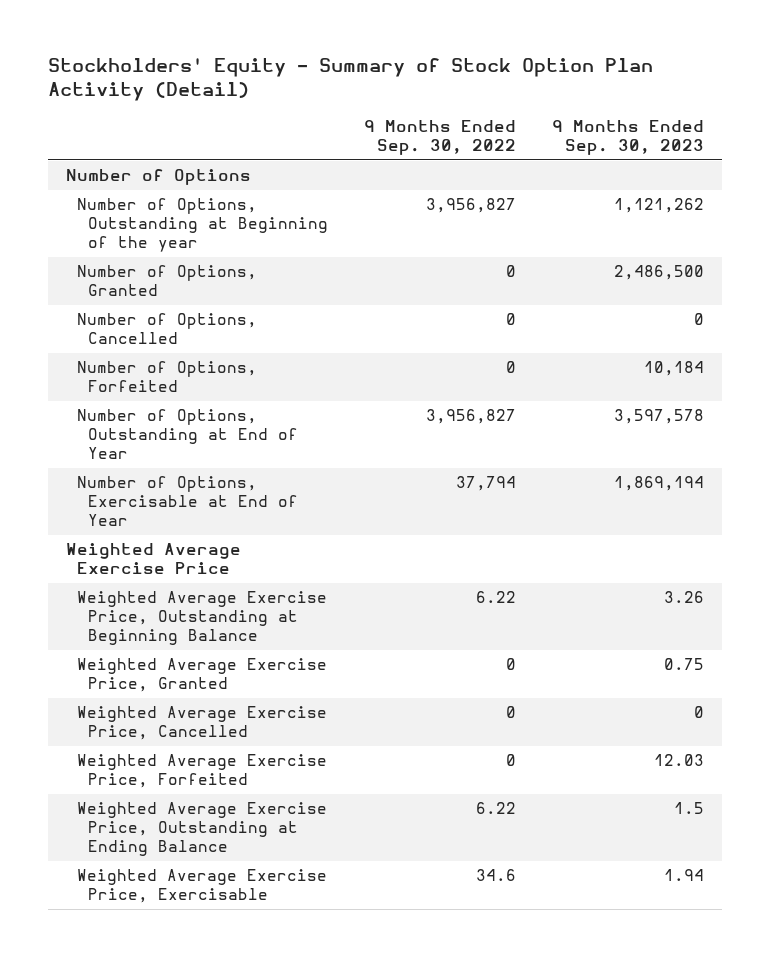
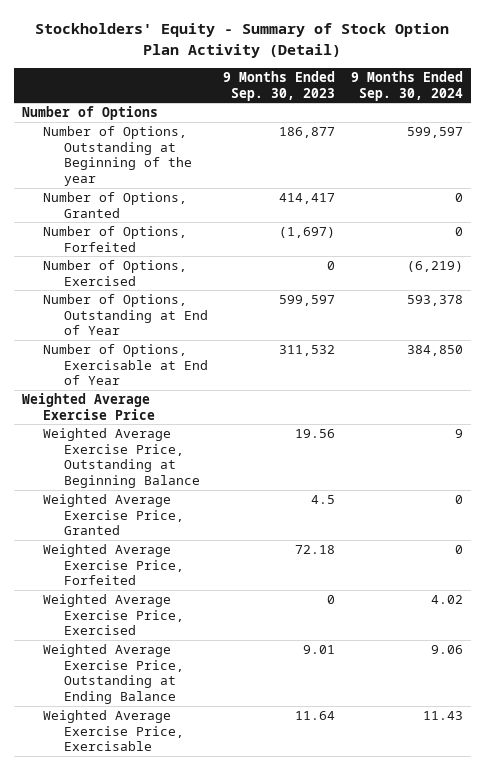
- | 9 Months Ended Sep. 30, 2022 | 9 Months Ended Sep. 30, 2023
+ | 9 Months Ended Sep. 30, 2023 | 9 Months Ended Sep. 30, 2024
- Number of Options, Outstanding at Beginning of the year | 3,956,827 | 1,121,262
- Number of Options, Granted | 0 | 2,486,500
- Number of Options, Cancelled | 0 | 0
- Number of Options, Forfeited | 0 | 10,184
- Number of Options, Outstanding at End of Year | 3,956,827 | 3,597,578
- Number of Options, Exercisable at End of Year | 37,794 | 1,869,194
+ Number of Options, Outstanding at Beginning of the year | 186,877 | 599,597
+ Number of Options, Granted | 414,417 | 0
+ Number of Options, Forfeited | (1,697) | 0
+ Number of Options, Exercised | 0 | (6,219)
+ Number of Options, Outstanding at End of Year | 599,597 | 593,378
+ Number of Options, Exercisable at End of Year | 311,532 | 384,850
- Weighted Average Exercise Price, Outstanding at Beginning Balance | 6.22 | 3.26
- Weighted Average Exercise Price, Granted | 0 | 0.75
- Weighted Average Exercise Price, Cancelled | 0 | 0
- Weighted Average Exercise Price, Forfeited | 0 | 12.03
- Weighted Average Exercise Price, Outstanding at Ending Balance | 6.22 | 1.5
- Weighted Average Exercise Price, Exercisable | 34.6 | 1.94
+ Weighted Average Exercise Price, Outstanding at Beginning Balance | 19.56 | 9
+ Weighted Average Exercise Price, Granted | 4.5 | 0
+ Weighted Average Exercise Price, Forfeited | 72.18 | 0
+ Weighted Average Exercise Price, Exercised | 0 | 4.02
+ Weighted Average Exercise Price, Outstanding at Ending Balance | 9.01 | 9.06
+ Weighted Average Exercise Price, Exercisable | 11.64 | 11.43

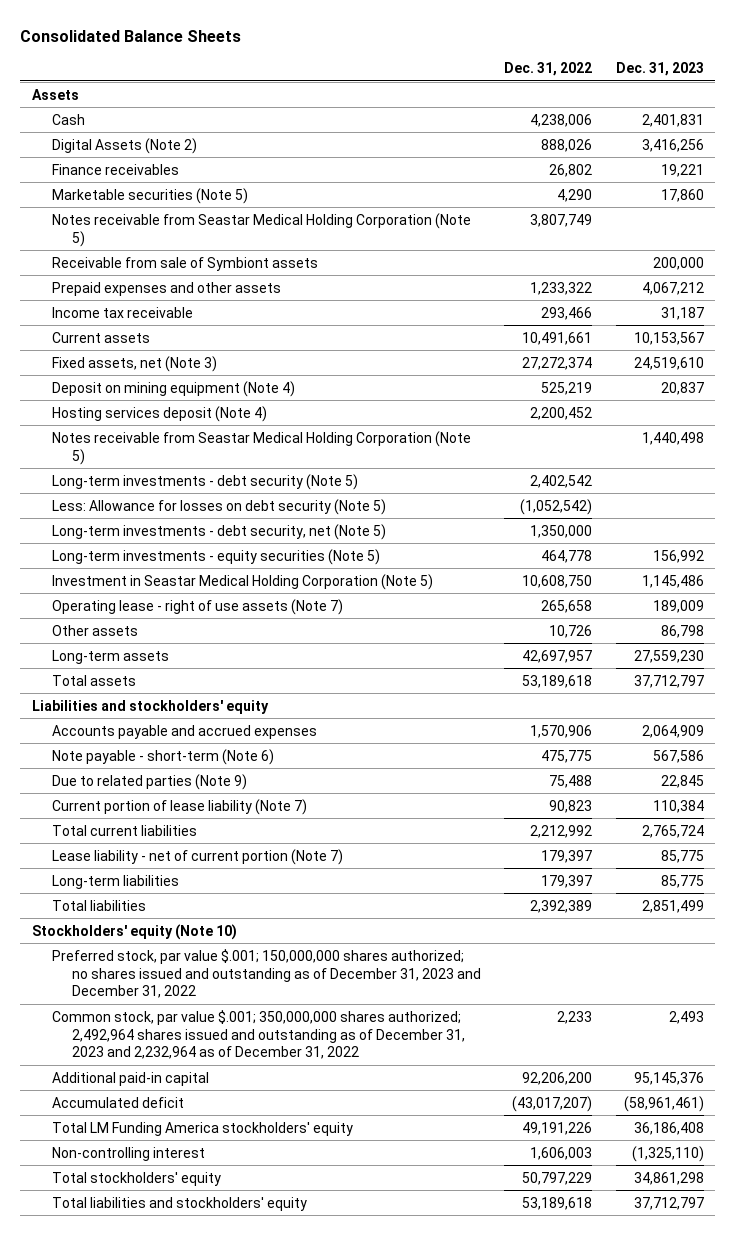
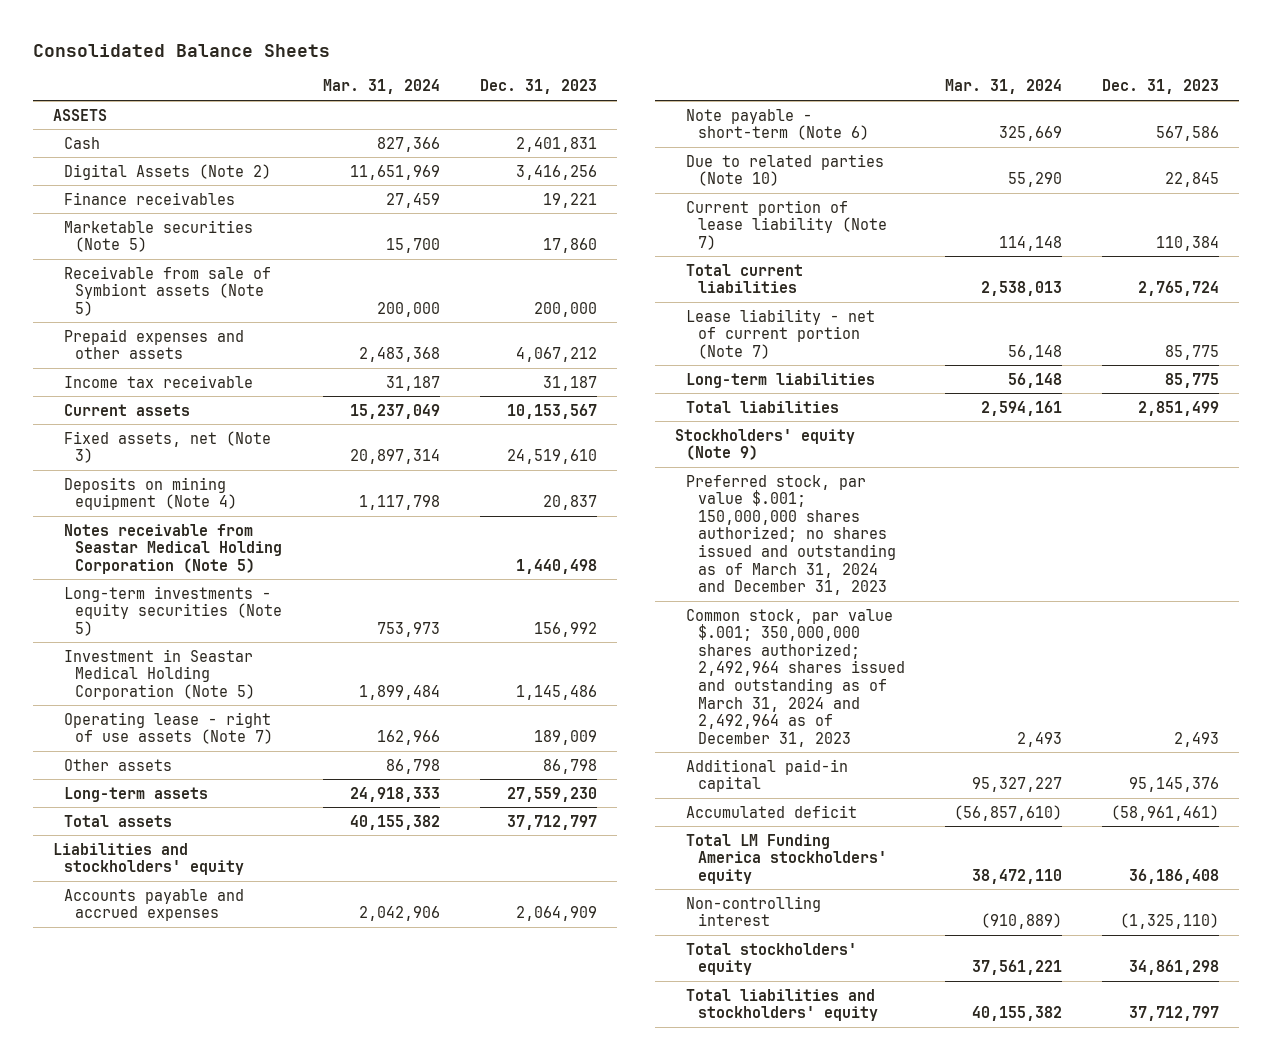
- | Dec. 31, 2022 | Dec. 31, 2023
+ | Mar. 31, 2024 | Dec. 31, 2023
- Assets
+ ASSETS
- Notes receivable from Seastar Medical Holding Corporation (Note 5) | 3,807,749 |
- Receivable from sale of Symbiont assets | | 200,000
+ Receivable from sale of Symbiont assets (Note 5) | 200,000 | 200,000
- Deposit on mining equipment (Note 4) | 525,219 | 20,837
- Hosting services deposit (Note 4) | 2,200,452 |
+ Deposits on mining equipment (Note 4) | 1,117,798 | 20,837
- Long-term investments - debt security (Note 5) | 2,402,542 |
- Less: Allowance for losses on debt security (Note 5) | (1,052,542) |
- Long-term investments - debt security, net (Note 5) | 1,350,000 |
- Due to related parties (Note 9) | 75,488 | 22,845
+ Due to related parties (Note 10) | 55,290 | 22,845
- Stockholders' equity (Note 10)
- Preferred stock, par value $.001; 150,000,000 shares authorized; no shares issued and outstanding as of December 31, 2023 and December 31, 2022
- Common stock, par value $.001; 350,000,000 shares authorized; 2,492,964 shares issued and outstanding as of December 31, 2023 and 2,232,964 as of December 31, 2022 | 2,233 | 2,493
+ Stockholders' equity (Note 9)
+ Preferred stock, par value $.001; 150,000,000 shares authorized; no shares issued and outstanding as of March 31, 2024 and December 31, 2023
+ Common stock, par value $.001; 350,000,000 shares authorized; 2,492,964 shares issued and outstanding as of March 31, 2024 and 2,492,964 as of December 31, 2023 | 2,493 | 2,493

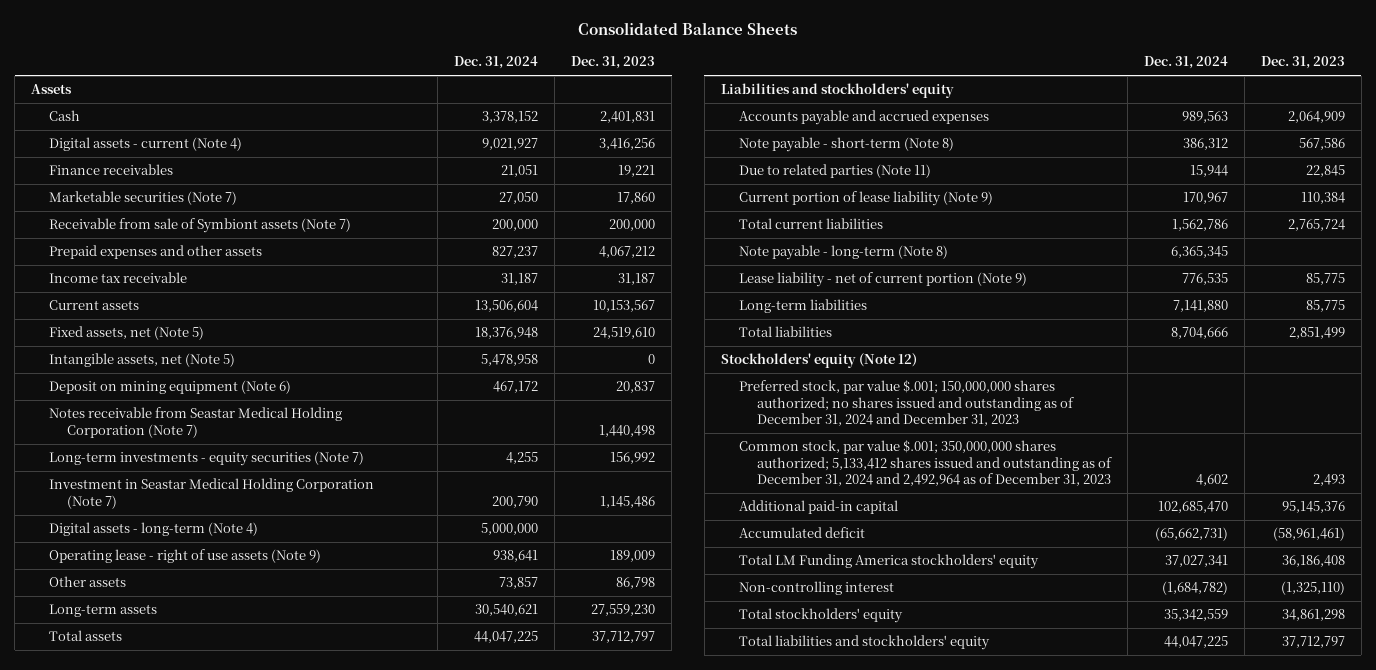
- | Mar. 31, 2024 | Dec. 31, 2023
+ | Dec. 31, 2024 | Dec. 31, 2023
- ASSETS
+ Assets
- Digital Assets (Note 2) | 11,651,969 | 3,416,256
+ Digital assets - current (Note 4) | 9,021,927 | 3,416,256
- Marketable securities (Note 5) | 15,700 | 17,860
- Receivable from sale of Symbiont assets (Note 5) | 200,000 | 200,000
+ Marketable securities (Note 7) | 27,050 | 17,860
+ Receivable from sale of Symbiont assets (Note 7) | 200,000 | 200,000
- Fixed assets, net (Note 3) | 20,897,314 | 24,519,610
- Deposits on mining equipment (Note 4) | 1,117,798 | 20,837
- Notes receivable from Seastar Medical Holding Corporation (Note 5) | | 1,440,498
- Long-term investments - equity securities (Note 5) | 753,973 | 156,992
- Investment in Seastar Medical Holding Corporation (Note 5) | 1,899,484 | 1,145,486
- Operating lease - right of use assets (Note 7) | 162,966 | 189,009
+ Fixed assets, net (Note 5) | 18,376,948 | 24,519,610
+ Intangible assets, net (Note 5) | 5,478,958 | 0
+ Deposit on mining equipment (Note 6) | 467,172 | 20,837
+ Notes receivable from Seastar Medical Holding Corporation (Note 7) | | 1,440,498
+ Long-term investments - equity securities (Note 7) | 4,255 | 156,992
+ Investment in Seastar Medical Holding Corporation (Note 7) | 200,790 | 1,145,486
+ Digital assets - long-term (Note 4) | 5,000,000 |
+ Operating lease - right of use assets (Note 9) | 938,641 | 189,009
- Note payable - short-term (Note 6) | 325,669 | 567,586
- Due to related parties (Note 10) | 55,290 | 22,845
- Current portion of lease liability (Note 7) | 114,148 | 110,384
+ Note payable - short-term (Note 8) | 386,312 | 567,586
+ Due to related parties (Note 11) | 15,944 | 22,845
+ Current portion of lease liability (Note 9) | 170,967 | 110,384
- Lease liability - net of current portion (Note 7) | 56,148 | 85,775
+ Note payable - long-term (Note 8) | 6,365,345 |
+ Lease liability - net of current portion (Note 9) | 776,535 | 85,775
- Stockholders' equity (Note 9)
- Preferred stock, par value $.001; 150,000,000 shares authorized; no shares issued and outstanding as of March 31, 2024 and December 31, 2023
- Common stock, par value $.001; 350,000,000 shares authorized; 2,492,964 shares issued and outstanding as of March 31, 2024 and 2,492,964 as of December 31, 2023 | 2,493 | 2,493
+ Stockholders' equity (Note 12)
+ Preferred stock, par value $.001; 150,000,000 shares authorized; no shares issued and outstanding as of December 31, 2024 and December 31, 2023
+ Common stock, par value $.001; 350,000,000 shares authorized; 5,133,412 shares issued and outstanding as of December 31, 2024 and 2,492,964 as of December 31, 2023 | 4,602 | 2,493

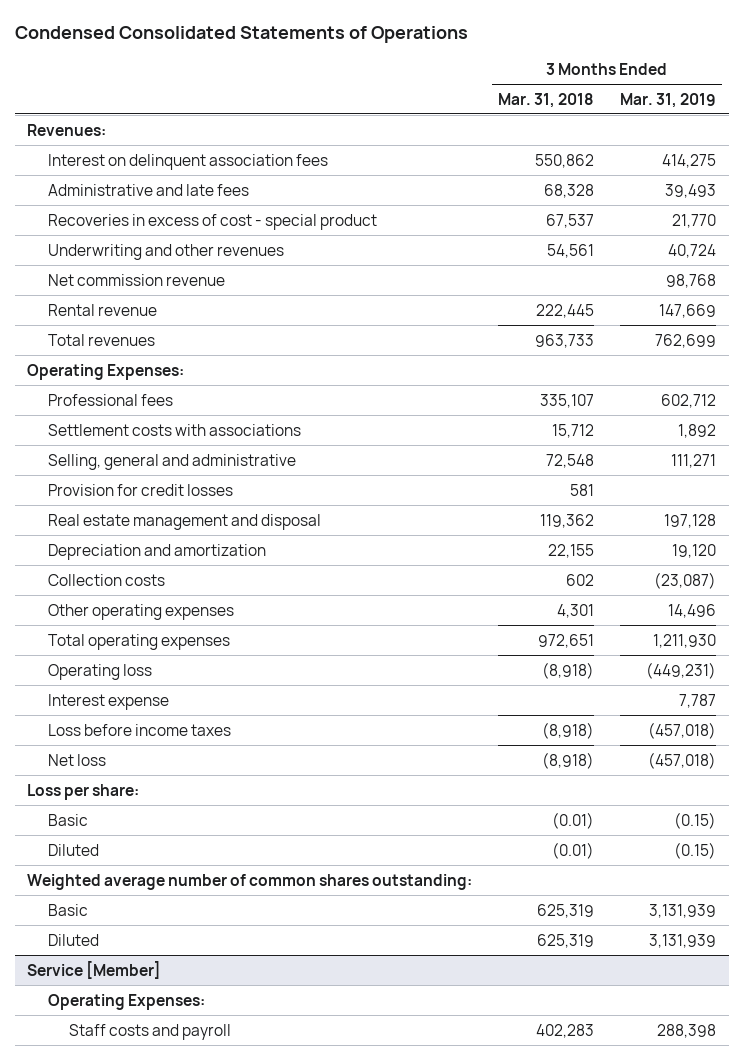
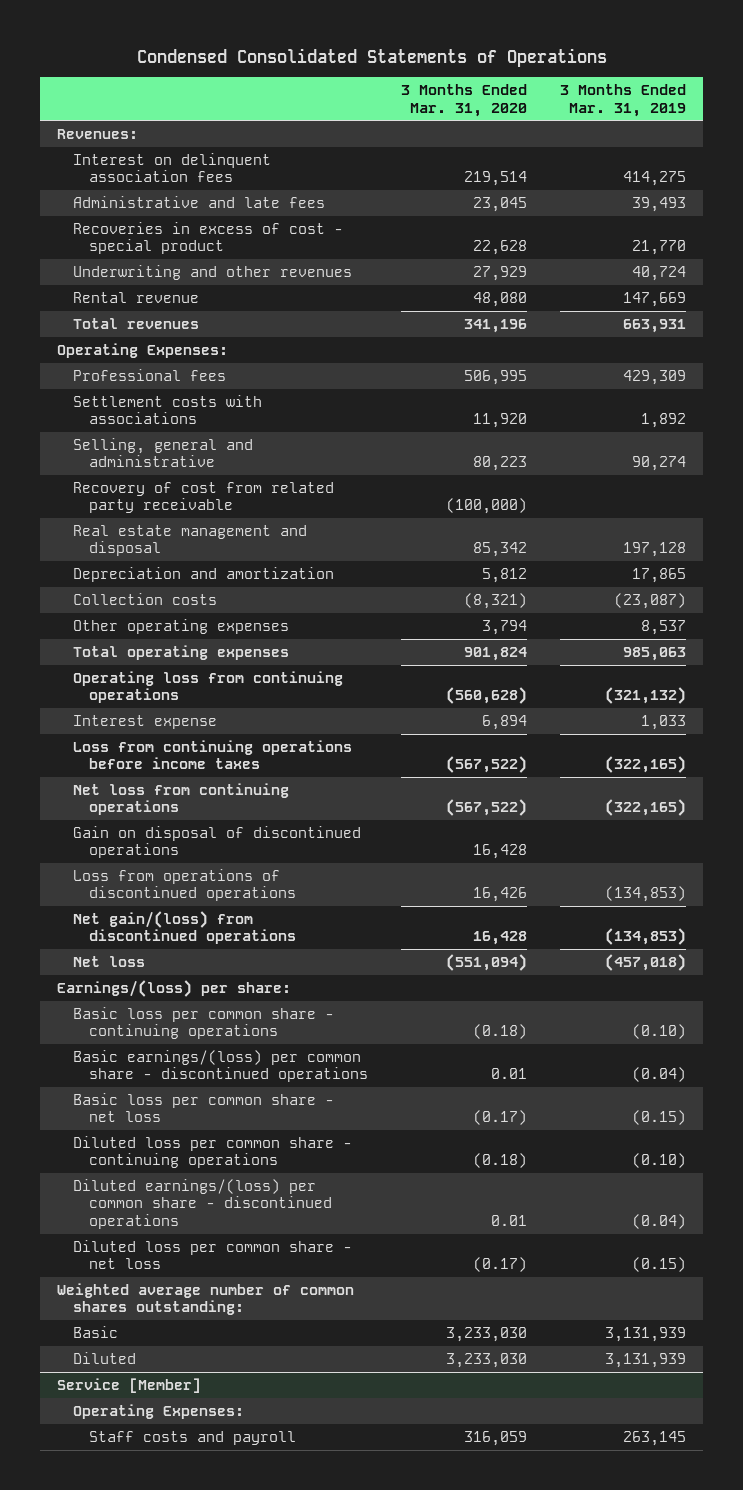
- | 3 Months Ended Mar. 31, 2018 | 3 Months Ended Mar. 31, 2019
+ | 3 Months Ended Mar. 31, 2020 | 3 Months Ended Mar. 31, 2019
- Net commission revenue | | 98,768
- Total revenues | 963,733 | 762,699
+ Total revenues | 341,196 | 663,931
- Professional fees | 335,107 | 602,712
+ Professional fees | 506,995 | 429,309
- Selling, general and administrative | 72,548 | 111,271
- Provision for credit losses | 581 |
+ Selling, general and administrative | 80,223 | 90,274
+ Recovery of cost from related party receivable | (100,000) |
- Depreciation and amortization | 22,155 | 19,120
+ Depreciation and amortization | 5,812 | 17,865
- Other operating expenses | 4,301 | 14,496
- Total operating expenses | 972,651 | 1,211,930
- Operating loss | (8,918) | (449,231)
- Interest expense | | 7,787
- Loss before income taxes | (8,918) | (457,018)
+ Other operating expenses | 3,794 | 8,537
+ Total operating expenses | 901,824 | 985,063
+ Operating loss from continuing operations | (560,628) | (321,132)
+ Interest expense | 6,894 | 1,033
+ Loss from continuing operations before income taxes | (567,522) | (322,165)
+ Net loss from continuing operations | (567,522) | (322,165)
+ Gain on disposal of discontinued operations | 16,428 |
+ Loss from operations of discontinued operations | 16,426 | (134,853)
+ Net gain/(loss) from discontinued operations | 16,428 | (134,853)
- Loss per share:
- Basic | (0.01) | (0.15)
- Diluted | (0.01) | (0.15)
+ Earnings/(loss) per share:
+ Basic loss per common share - continuing operations | (0.18) | (0.10)
+ Basic earnings/(loss) per common share - discontinued operations | 0.01 | (0.04)
+ Basic loss per common share - net loss | (0.17) | (0.15)
+ Diluted loss per common share - continuing operations | (0.18) | (0.10)
+ Diluted earnings/(loss) per common share - discontinued operations | 0.01 | (0.04)
+ Diluted loss per common share - net loss | (0.17) | (0.15)
@ Service [Member]
- Staff costs and payroll | 402,283 | 288,398
+ Staff costs and payroll | 316,059 | 263,145

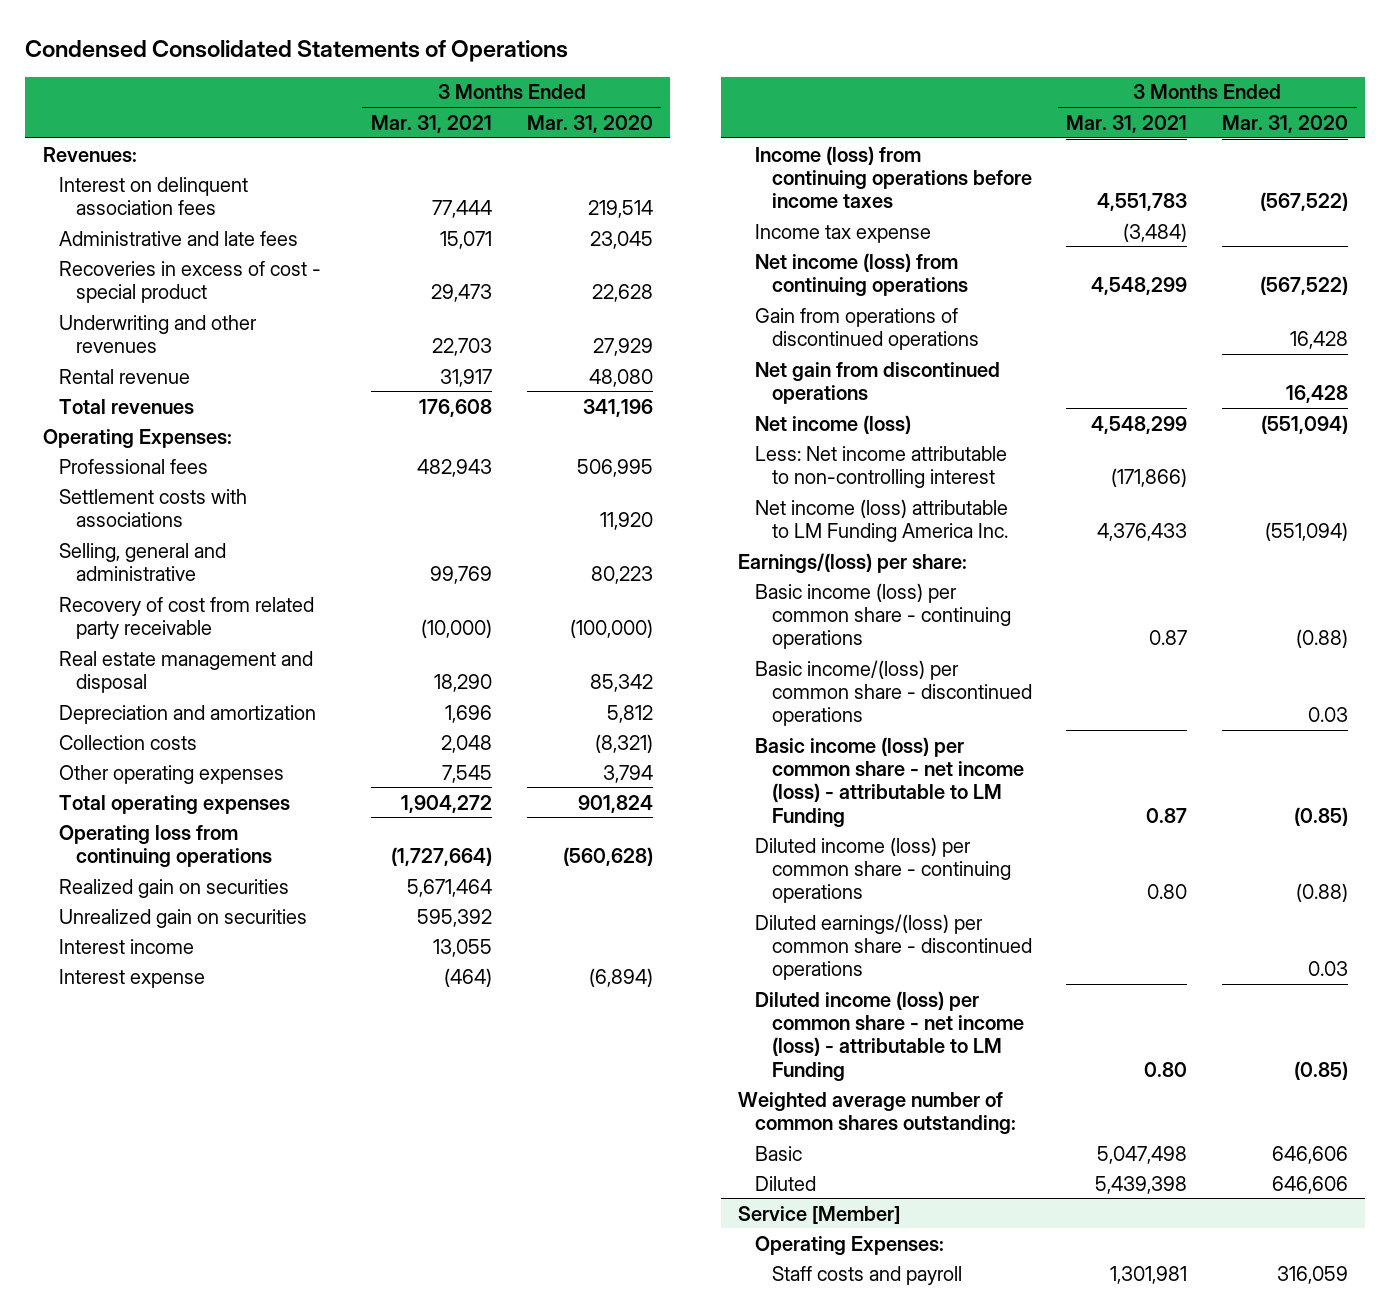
- | 3 Months Ended Mar. 31, 2020 | 3 Months Ended Mar. 31, 2019
+ | 3 Months Ended Mar. 31, 2021 | 3 Months Ended Mar. 31, 2020
- Interest expense | 6,894 | 1,033
- Loss from continuing operations before income taxes | (567,522) | (322,165)
- Net loss from continuing operations | (567,522) | (322,165)
- Gain on disposal of discontinued operations | 16,428 |
- Loss from operations of discontinued operations | 16,426 | (134,853)
- Net gain/(loss) from discontinued operations | 16,428 | (134,853)
- Net loss | (551,094) | (457,018)
+ Realized gain on securities | 5,671,464 |
+ Unrealized gain on securities | 595,392 |
+ Interest income | 13,055 |
+ Interest expense | (464) | (6,894)
+ Income (loss) from continuing operations before income taxes | 4,551,783 | (567,522)
+ Income tax expense | (3,484) |
+ Net income (loss) from continuing operations | 4,548,299 | (567,522)
+ Gain from operations of discontinued operations | | 16,428
+ Net gain from discontinued operations | | 16,428
+ Net income (loss) | 4,548,299 | (551,094)
+ Less: Net income attributable to non-controlling interest | (171,866) |
+ Net income (loss) attributable to LM Funding America Inc. | 4,376,433 | (551,094)
- Basic loss per common share - continuing operations | (0.18) | (0.10)
- Basic earnings/(loss) per common share - discontinued operations | 0.01 | (0.04)
- Basic loss per common share - net loss | (0.17) | (0.15)
- Diluted loss per common share - continuing operations | (0.18) | (0.10)
- Diluted earnings/(loss) per common share - discontinued operations | 0.01 | (0.04)
- Diluted loss per common share - net loss | (0.17) | (0.15)
+ Basic income (loss) per common share - continuing operations | 0.87 | (0.88)
+ Basic income/(loss) per common share - discontinued operations | | 0.03
+ Basic income (loss) per common share - net income (loss) - attributable to LM Funding | 0.87 | (0.85)
+ Diluted income (loss) per common share - continuing operations | 0.80 | (0.88)
+ Diluted earnings/(loss) per common share - discontinued operations | | 0.03
+ Diluted income (loss) per common share - net income (loss) - attributable to LM Funding | 0.80 | (0.85)
- Basic | 3,233,030 | 3,131,939
- Diluted | 3,233,030 | 3,131,939
+ Basic | 5,047,498 | 646,606
+ Diluted | 5,439,398 | 646,606

